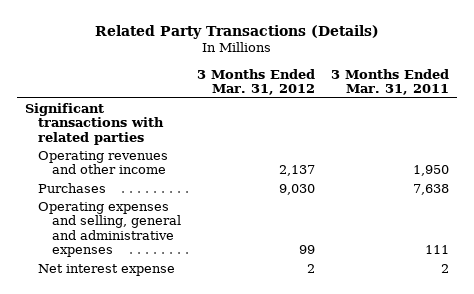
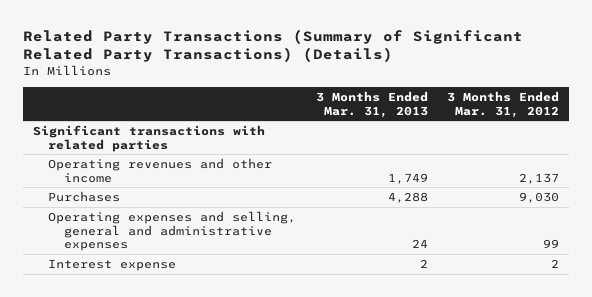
- Related Party Transactions (Details)
+ Related Party Transactions (Summary of Significant Related Party Transactions) (Details)
- | 3 Months Ended Mar. 31, 2012 | 3 Months Ended Mar. 31, 2011
+ | 3 Months Ended Mar. 31, 2013 | 3 Months Ended Mar. 31, 2012
- Net interest expense | 2 | 2
+ Interest expense | 2 | 2

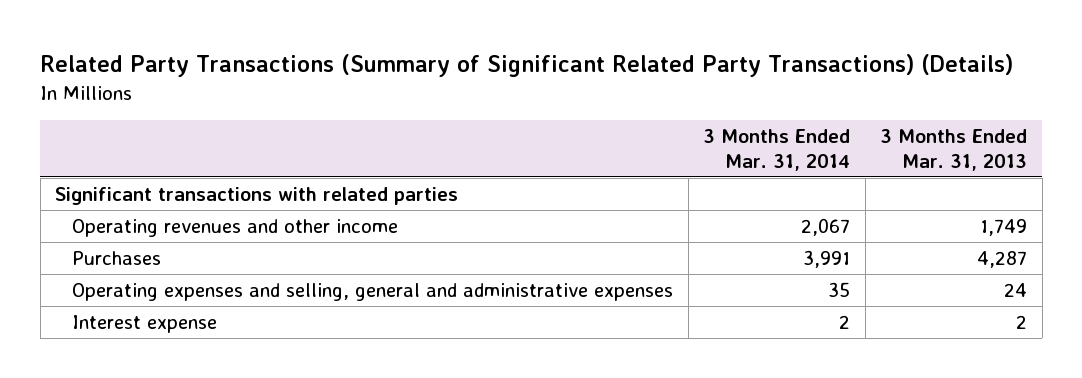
- | 3 Months Ended Mar. 31, 2013 | 3 Months Ended Mar. 31, 2012
+ | 3 Months Ended Mar. 31, 2014 | 3 Months Ended Mar. 31, 2013
- Purchases | 4,288 | 9,030
+ Purchases | 3,991 | 4,287

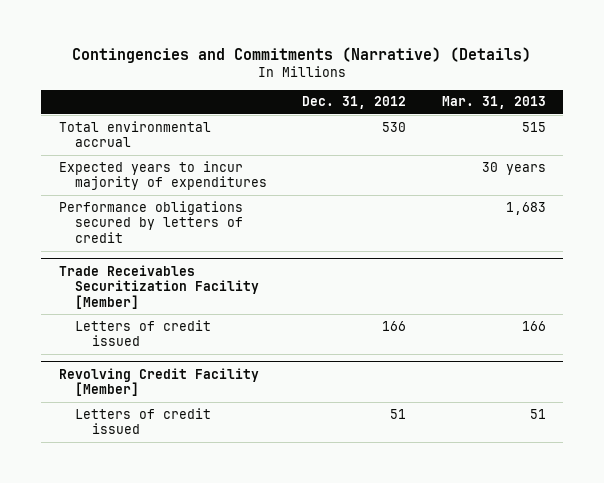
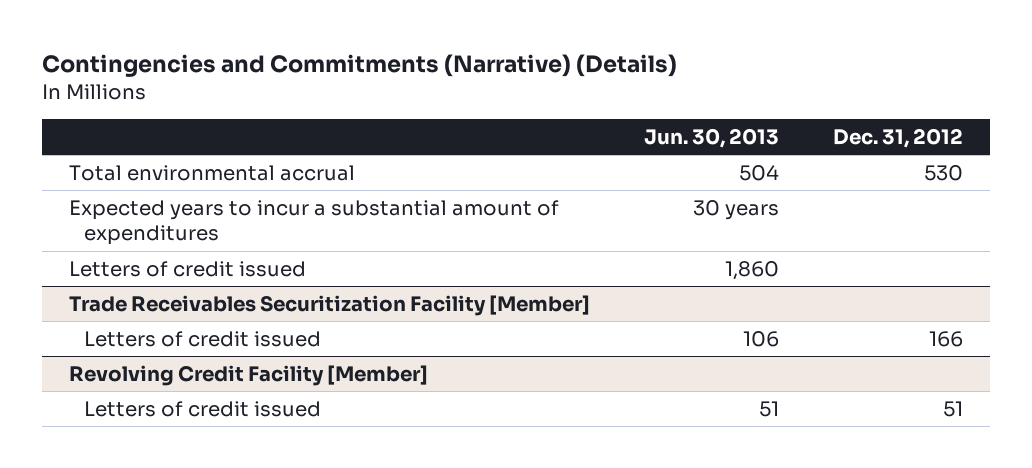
- | Dec. 31, 2012 | Mar. 31, 2013
+ | Jun. 30, 2013 | Dec. 31, 2012
- Expected years to incur majority of expenditures | | 30 years
- Performance obligations secured by letters of credit | | 1,683
+ Expected years to incur a substantial amount of expenditures | 30 years |
+ Letters of credit issued | 1,860 |

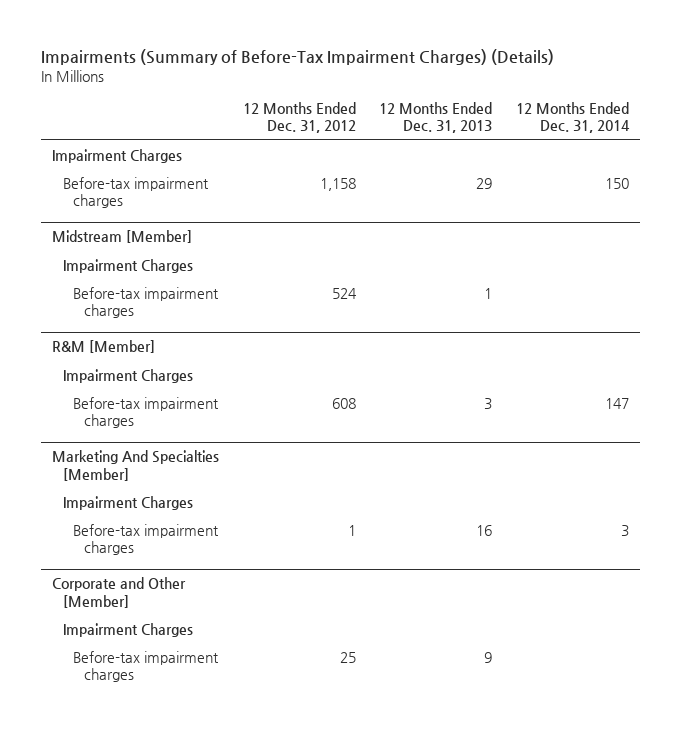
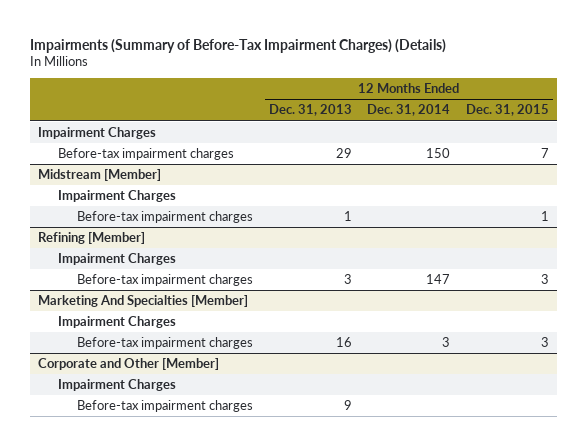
- | 12 Months Ended Dec. 31, 2012 | 12 Months Ended Dec. 31, 2013 | 12 Months Ended Dec. 31, 2014
+ | 12 Months Ended Dec. 31, 2013 | 12 Months Ended Dec. 31, 2014 | 12 Months Ended Dec. 31, 2015
- R&M [Member]
+ Refining [Member]

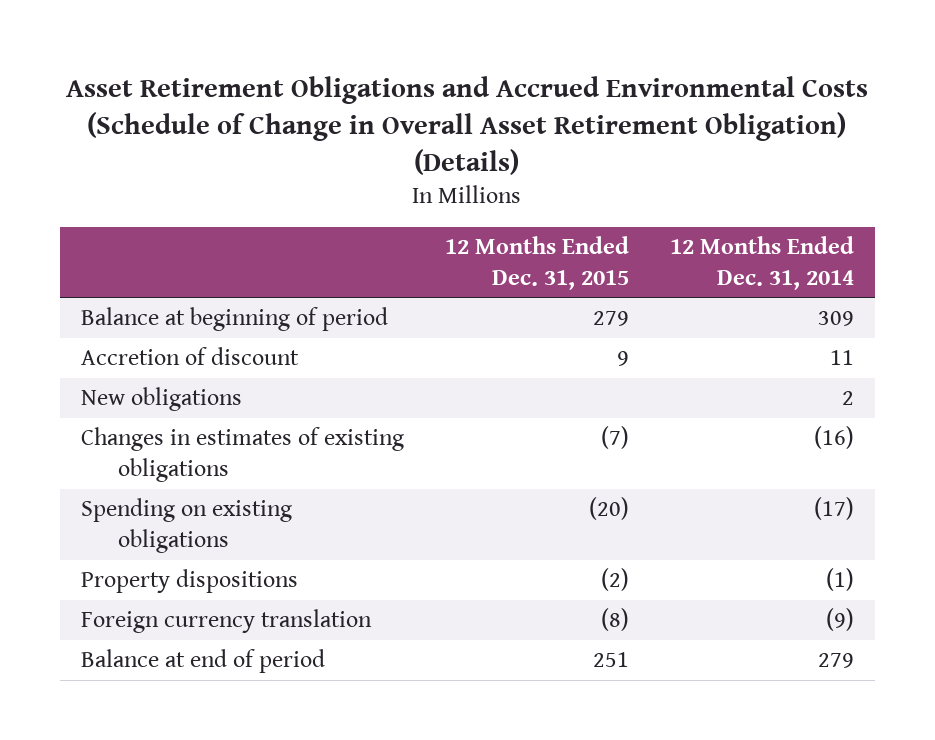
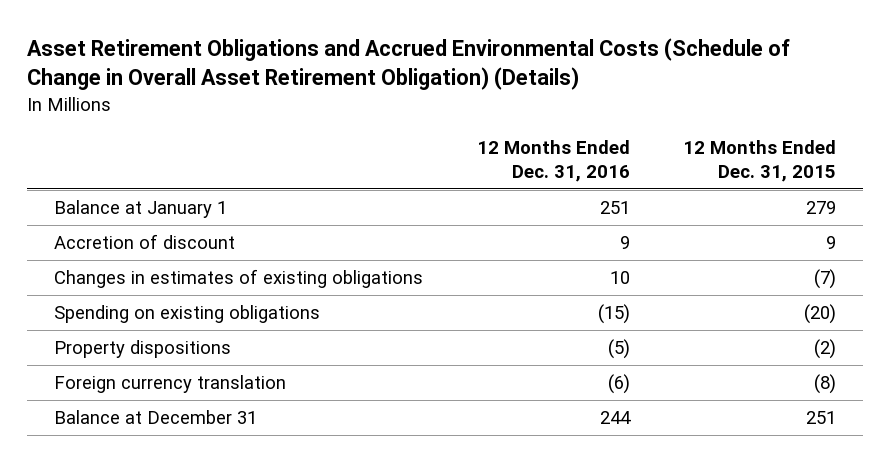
- | 12 Months Ended Dec. 31, 2015 | 12 Months Ended Dec. 31, 2014
+ | 12 Months Ended Dec. 31, 2016 | 12 Months Ended Dec. 31, 2015
- Balance at beginning of period | 279 | 309
+ Balance at January 1 | 251 | 279
- New obligations | | 2
- Balance at end of period | 251 | 279
+ Balance at December 31 | 244 | 251

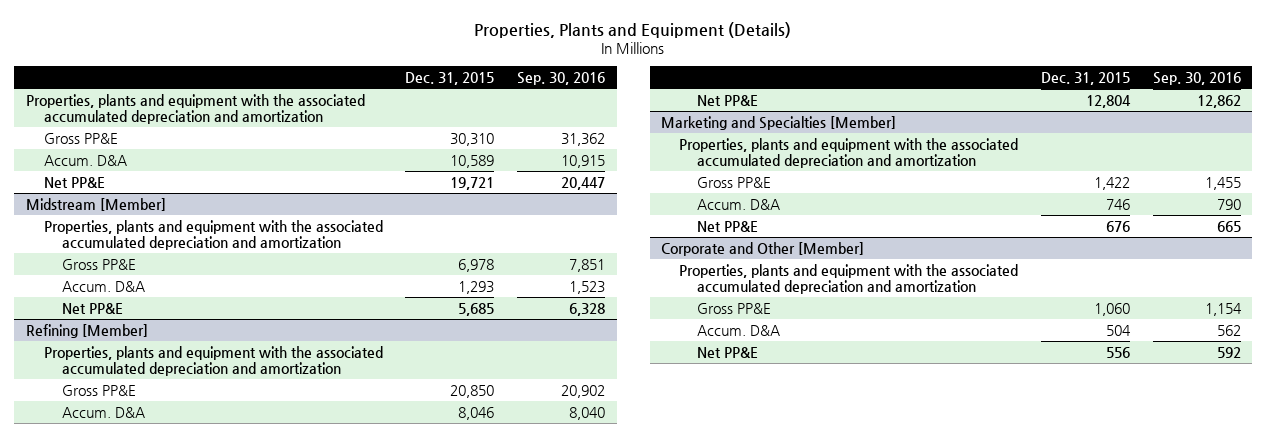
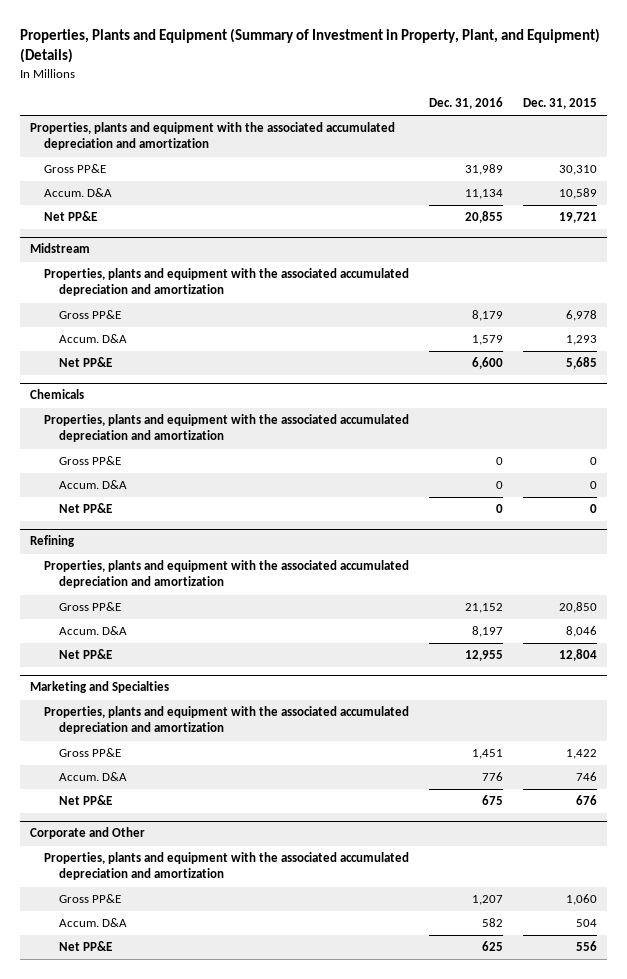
- Properties, Plants and Equipment (Details)
+ Properties, Plants and Equipment (Summary of Investment in Property, Plant, and Equipment) (Details)
- | Dec. 31, 2015 | Sep. 30, 2016
+ | Dec. 31, 2016 | Dec. 31, 2015
- Midstream [Member]
+ Midstream
- Refining [Member]
+ Chemicals
+ Gross PP&E | 0 | 0
+ Accum. D&A | 0 | 0
+ Net PP&E | 0 | 0
+ Refining
+ Properties, plants and equipment with the associated accumulated depreciation and amortization
- Marketing and Specialties [Member]
+ Marketing and Specialties
- Corporate and Other [Member]
+ Corporate and Other

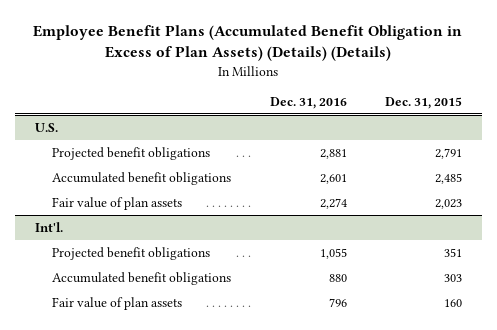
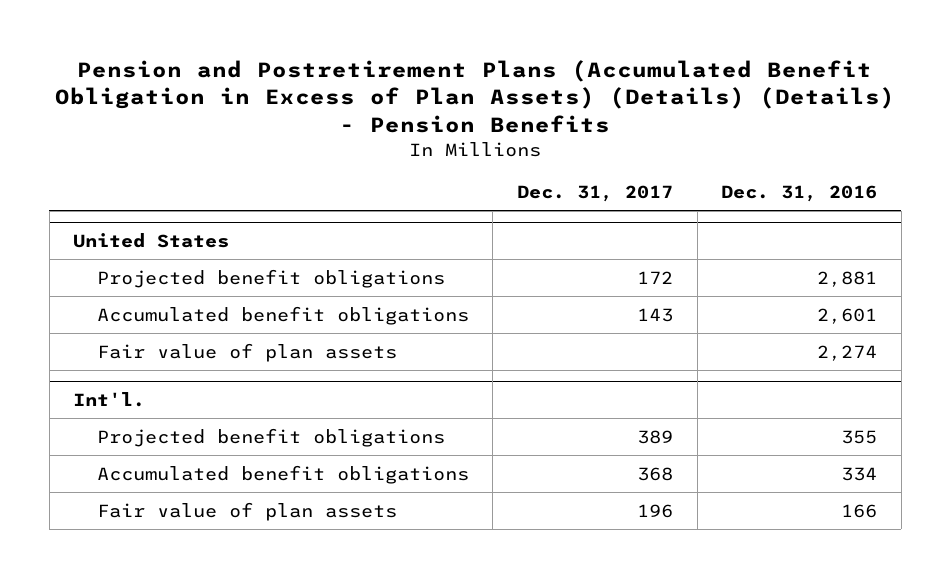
- Employee Benefit Plans (Accumulated Benefit Obligation in Excess of Plan Assets) (Details) (Details)
+ Pension and Postretirement Plans (Accumulated Benefit Obligation in Excess of Plan Assets) (Details) (Details) - Pension Benefits
- | Dec. 31, 2016 | Dec. 31, 2015
+ | Dec. 31, 2017 | Dec. 31, 2016
- U.S.
+ United States
@ Int'l.
- Projected benefit obligations | 1,055 | 351
- Accumulated benefit obligations | 880 | 303
- Fair value of plan assets | 796 | 160
+ Projected benefit obligations | 389 | 355
+ Accumulated benefit obligations | 368 | 334
+ Fair value of plan assets | 196 | 166

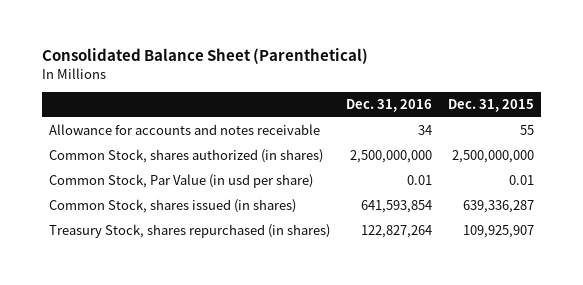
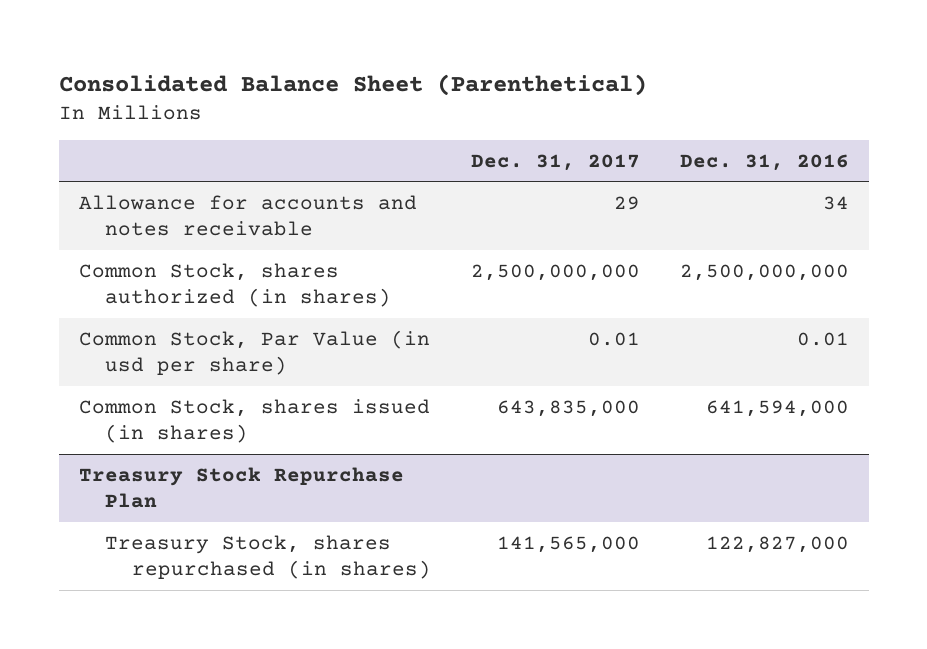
- | Dec. 31, 2016 | Dec. 31, 2015
+ | Dec. 31, 2017 | Dec. 31, 2016
- Common Stock, shares issued (in shares) | 641,593,854 | 639,336,287
- Treasury Stock, shares repurchased (in shares) | 122,827,264 | 109,925,907
+ Common Stock, shares issued (in shares) | 643,835,000 | 641,594,000
+ Treasury Stock Repurchase Plan
+ Treasury Stock, shares repurchased (in shares) | 141,565,000 | 122,827,000

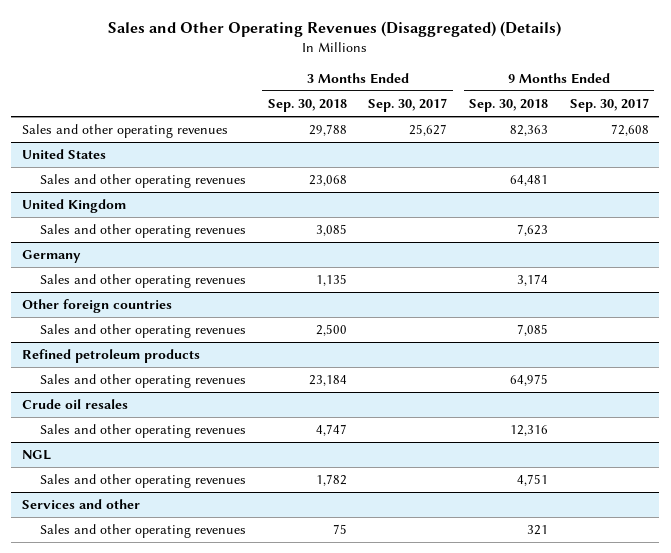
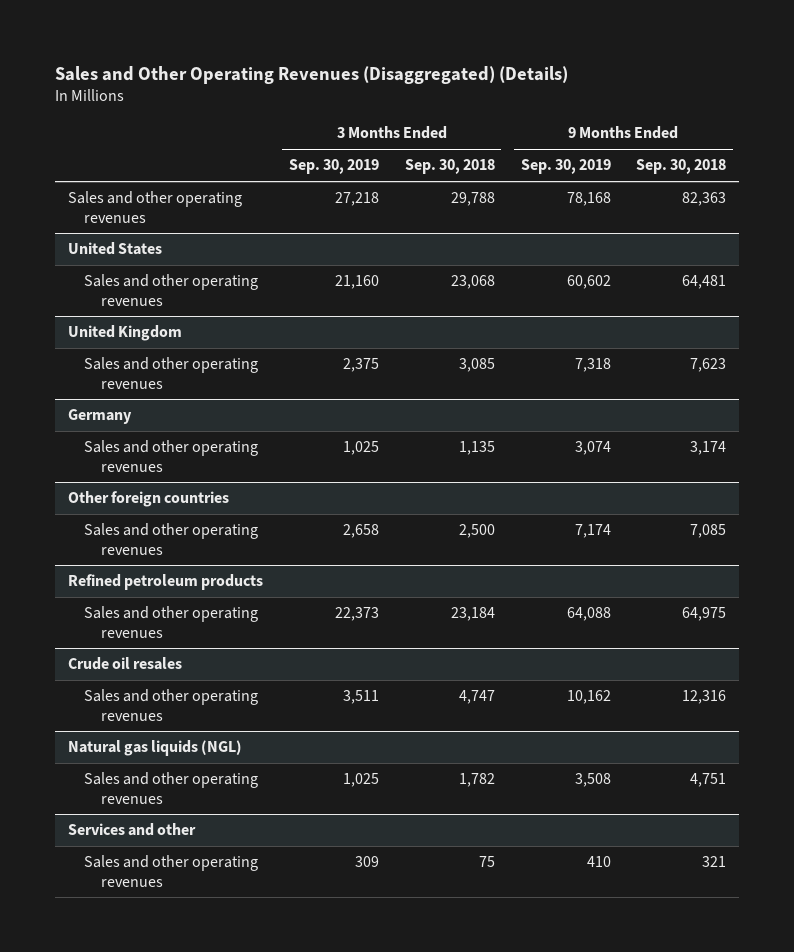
- | 3 Months Ended Sep. 30, 2018 | 3 Months Ended Sep. 30, 2017 | 9 Months Ended Sep. 30, 2018 | 9 Months Ended Sep. 30, 2017
+ | 3 Months Ended Sep. 30, 2019 | 3 Months Ended Sep. 30, 2018 | 9 Months Ended Sep. 30, 2019 | 9 Months Ended Sep. 30, 2018
- NGL
+ Natural gas liquids (NGL)

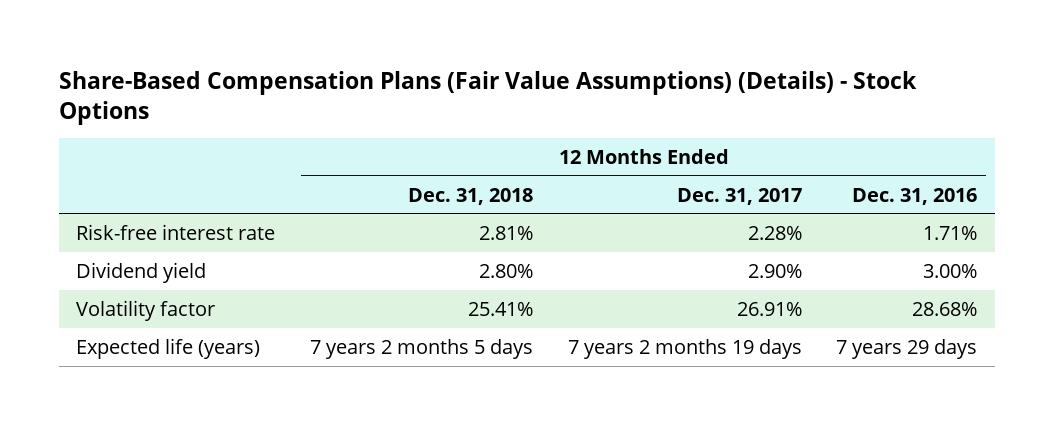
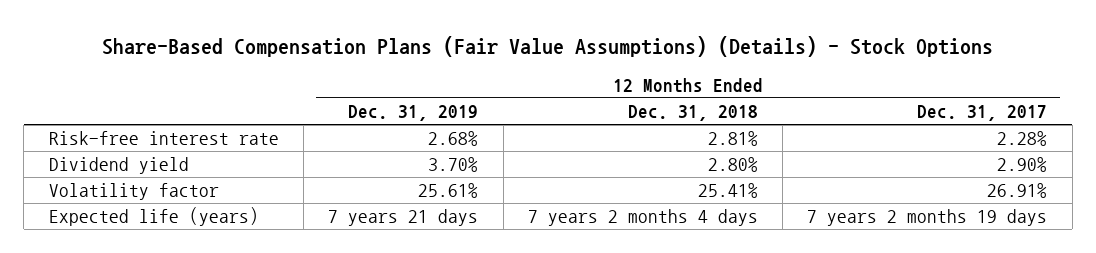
- | 12 Months Ended Dec. 31, 2018 | 12 Months Ended Dec. 31, 2017 | 12 Months Ended Dec. 31, 2016
+ | 12 Months Ended Dec. 31, 2019 | 12 Months Ended Dec. 31, 2018 | 12 Months Ended Dec. 31, 2017
- Expected life (years) | 7 years 2 months 5 days | 7 years 2 months 19 days | 7 years 29 days
+ Expected life (years) | 7 years 21 days | 7 years 2 months 4 days | 7 years 2 months 19 days

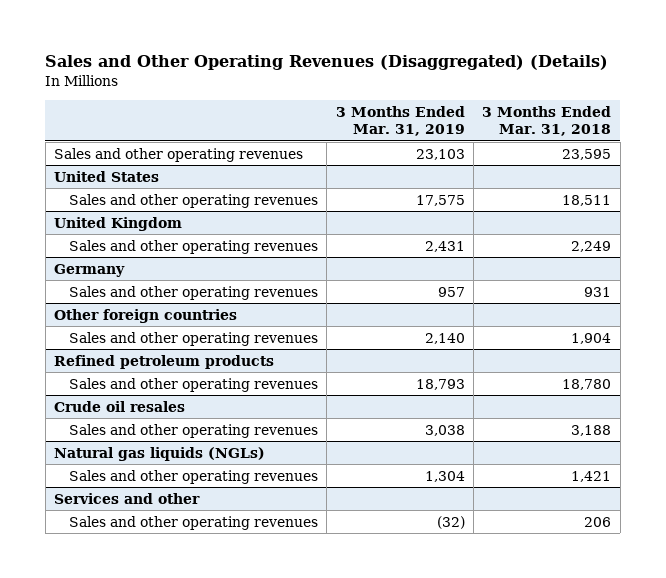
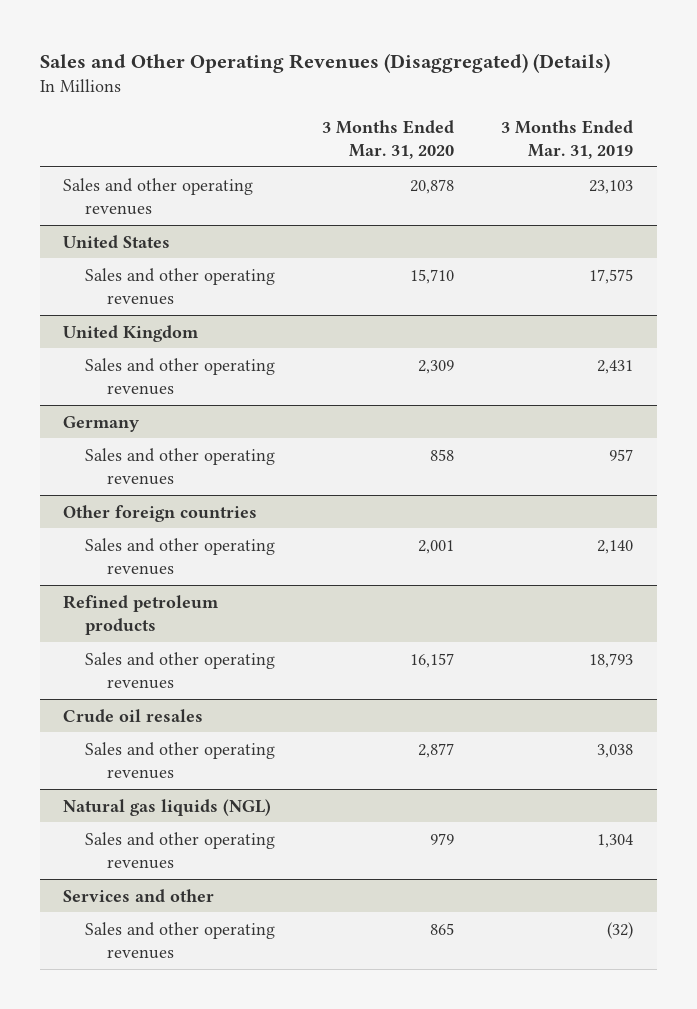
- | 3 Months Ended Mar. 31, 2019 | 3 Months Ended Mar. 31, 2018
+ | 3 Months Ended Mar. 31, 2020 | 3 Months Ended Mar. 31, 2019
- Natural gas liquids (NGLs)
+ Natural gas liquids (NGL)

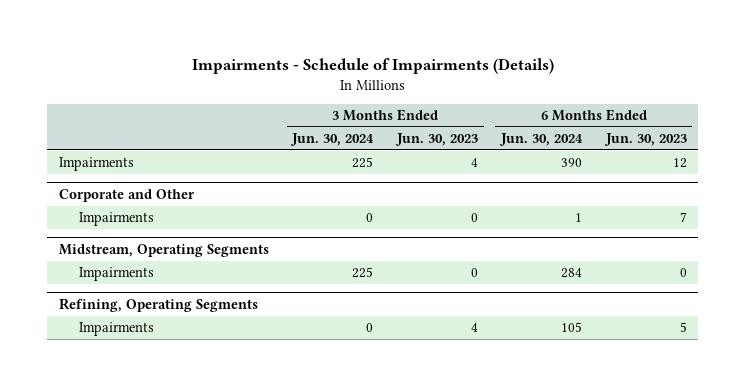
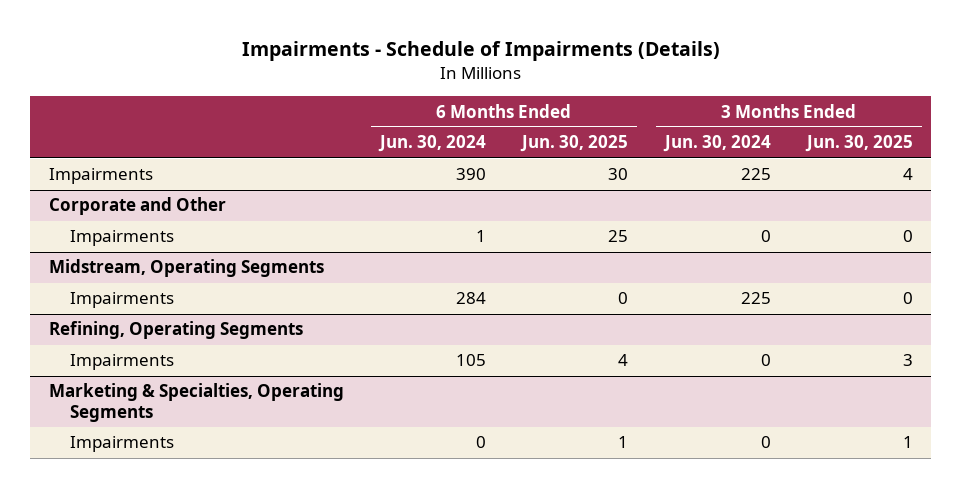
- | 3 Months Ended Jun. 30, 2024 | 3 Months Ended Jun. 30, 2023 | 6 Months Ended Jun. 30, 2024 | 6 Months Ended Jun. 30, 2023
+ | 6 Months Ended Jun. 30, 2024 | 6 Months Ended Jun. 30, 2025 | 3 Months Ended Jun. 30, 2024 | 3 Months Ended Jun. 30, 2025
+ Marketing & Specialties, Operating Segments
+ Impairments | 0 | 1 | 0 | 1

